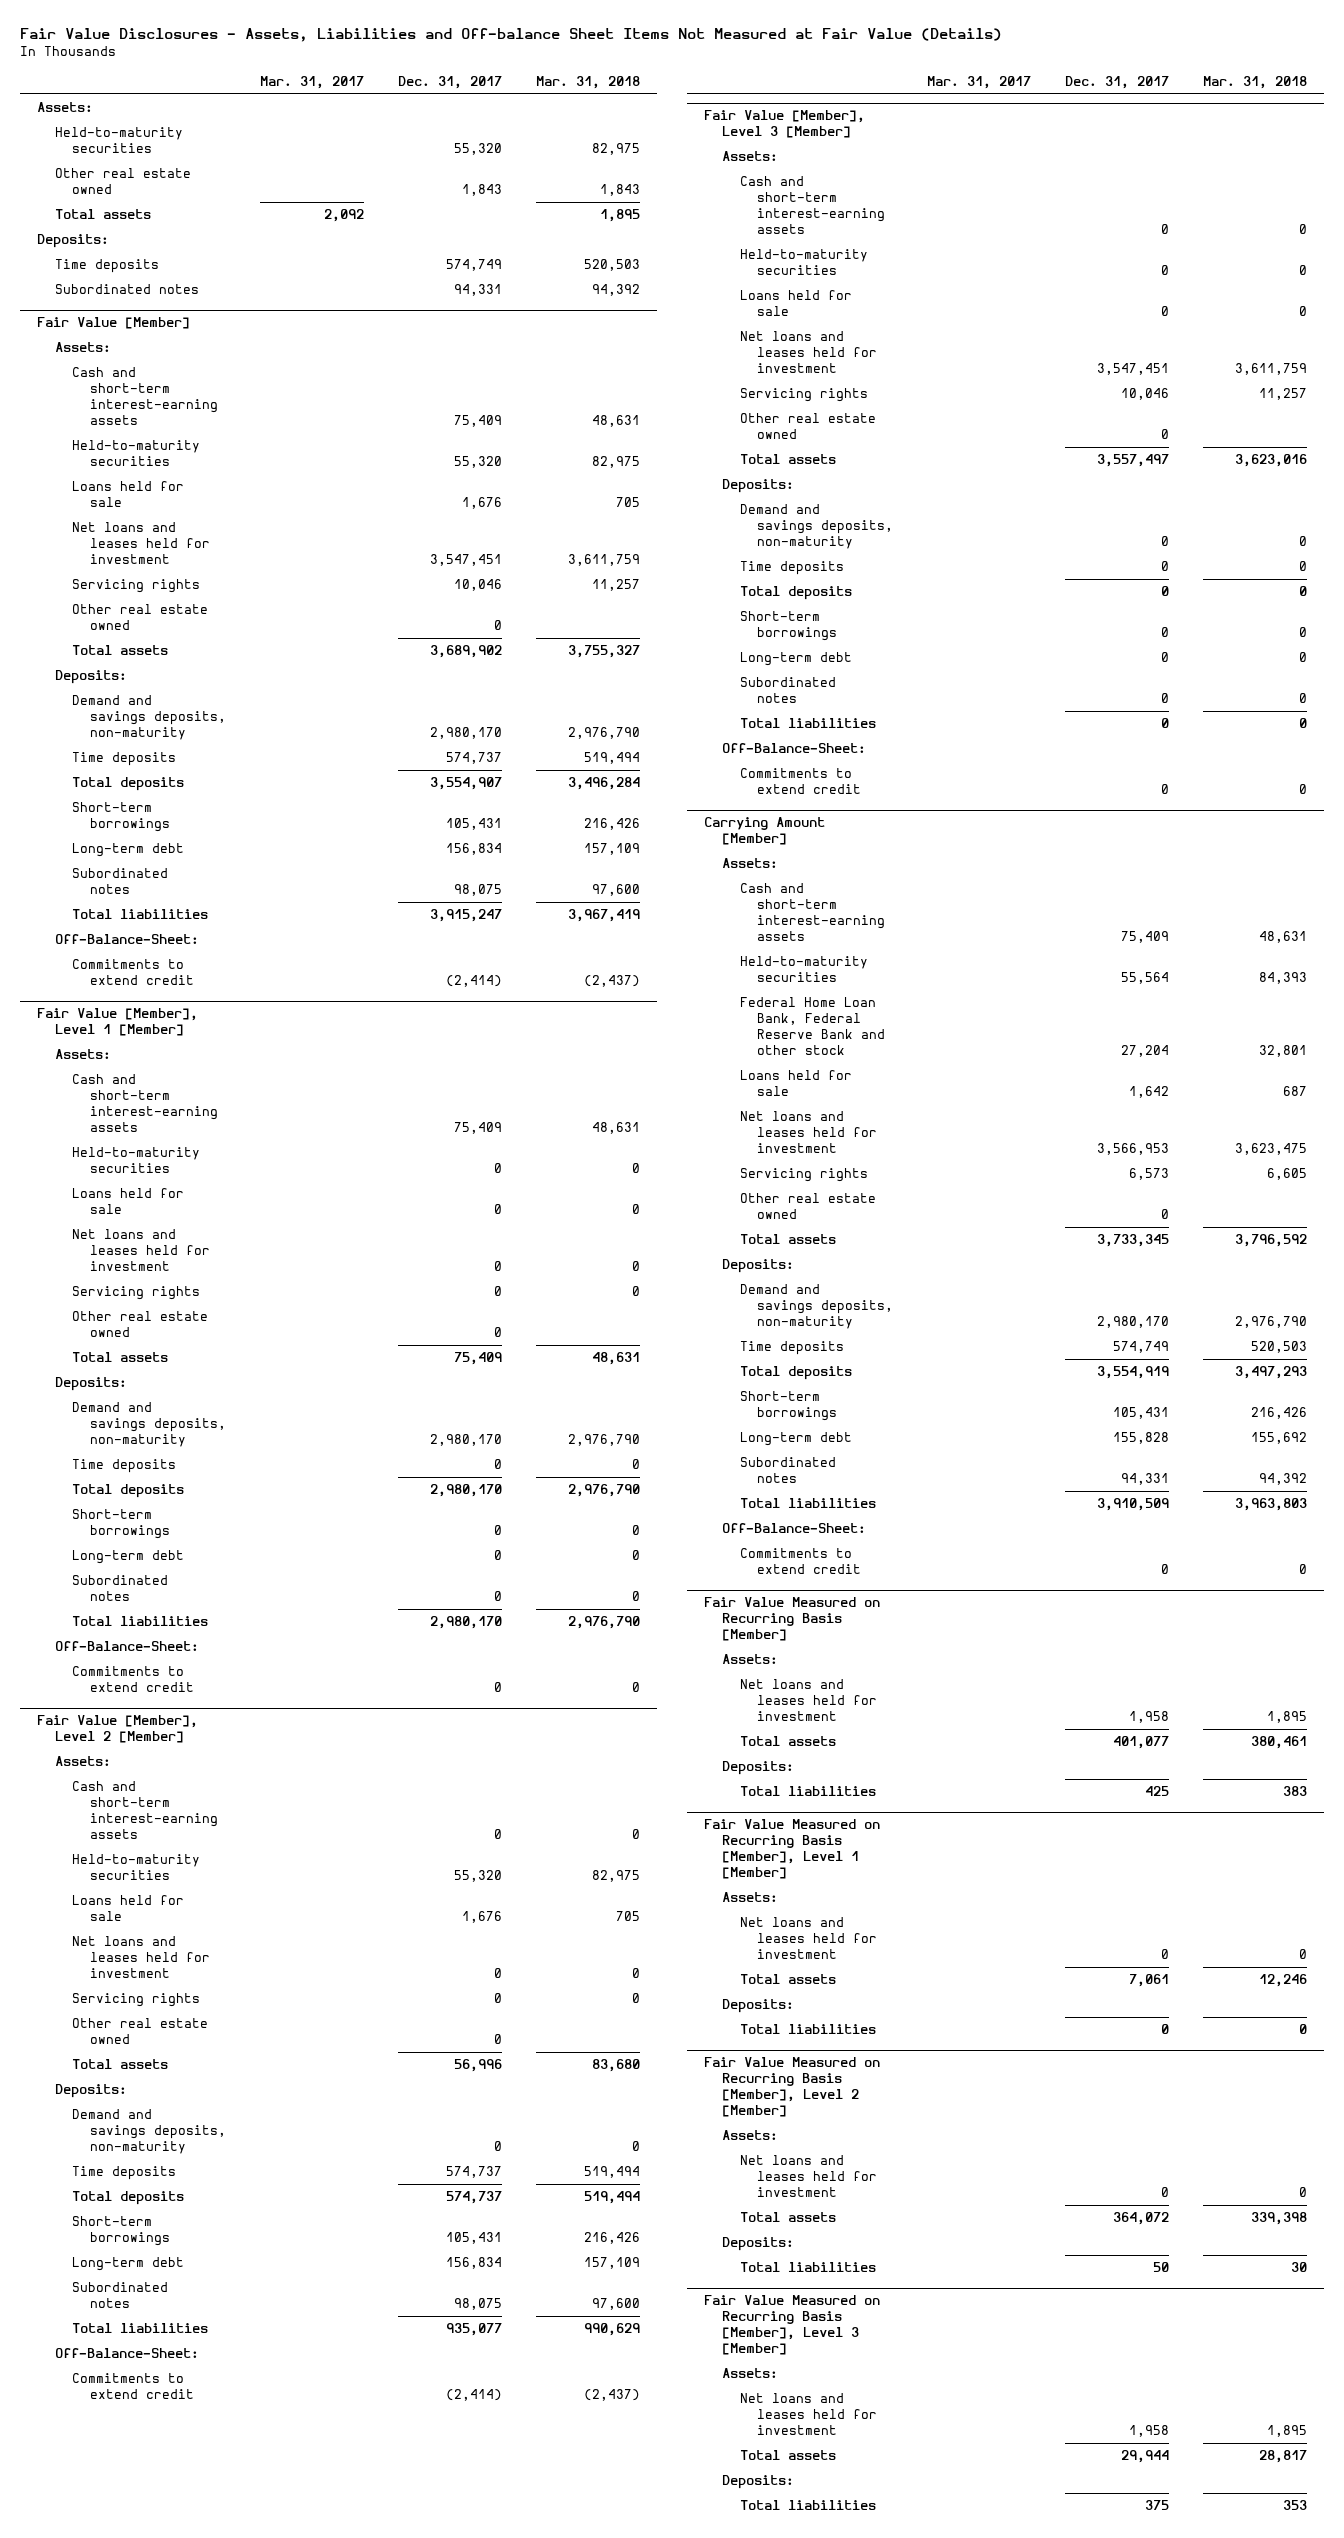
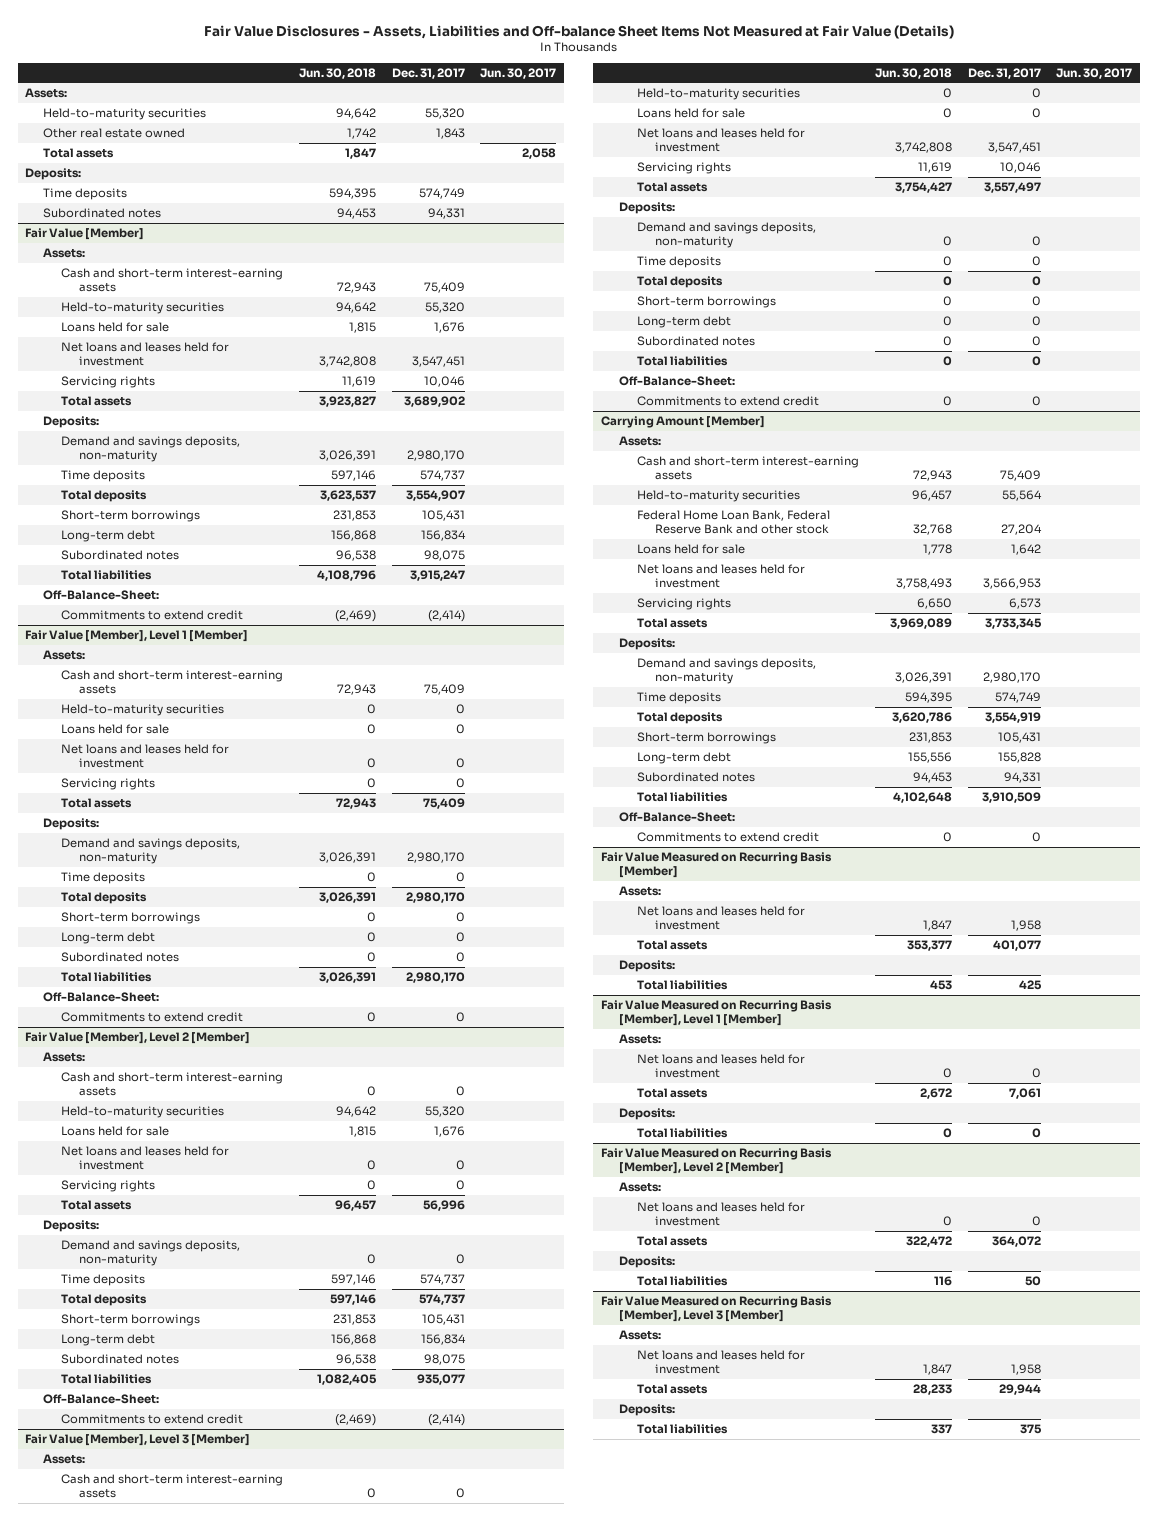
- | Mar. 31, 2017 | Dec. 31, 2017 | Mar. 31, 2018
+ | Jun. 30, 2018 | Dec. 31, 2017 | Jun. 30, 2017
@ Fair Value [Member]
- Other real estate owned | | 0 |
@ Fair Value [Member], Level 1 [Member]
- Other real estate owned | | 0 |
@ Fair Value [Member], Level 2 [Member]
- Other real estate owned | | 0 |
@ Fair Value [Member], Level 3 [Member]
- Other real estate owned | | 0 |
@ Carrying Amount [Member]
- Other real estate owned | | 0 |

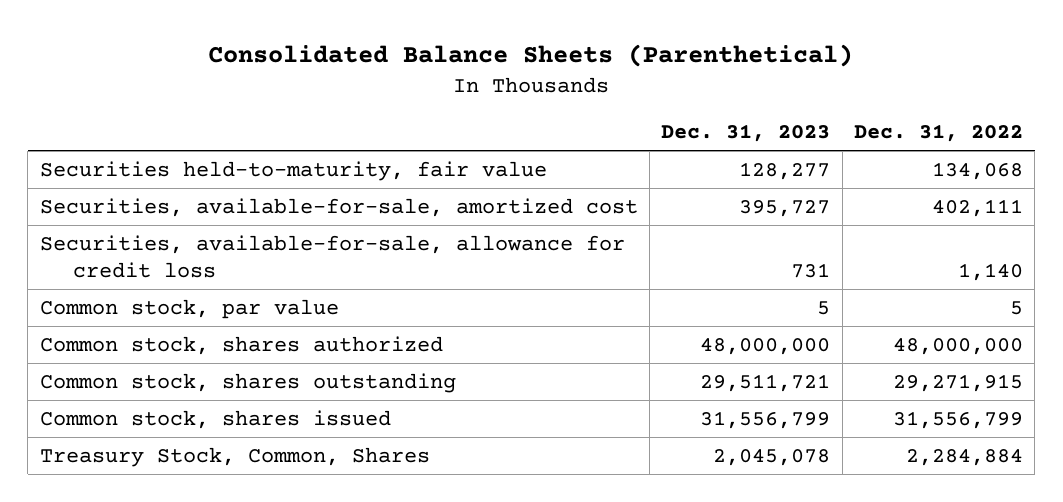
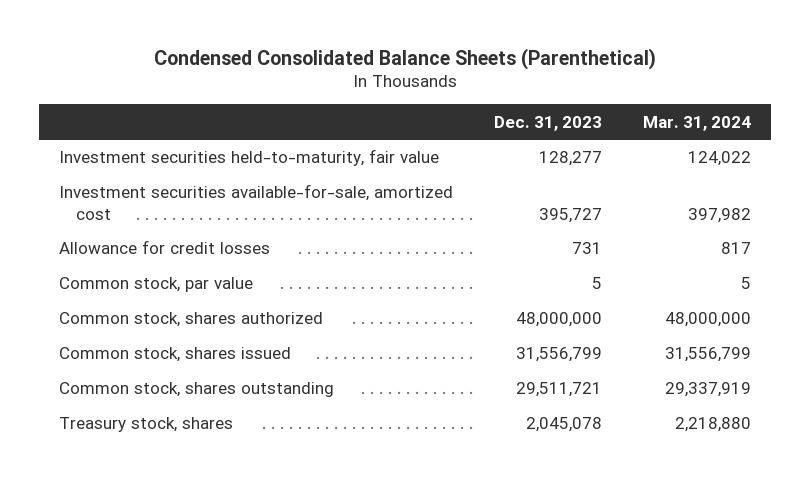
- Consolidated Balance Sheets (Parenthetical)
+ Condensed Consolidated Balance Sheets (Parenthetical)
- | Dec. 31, 2023 | Dec. 31, 2022
+ | Dec. 31, 2023 | Mar. 31, 2024
- Securities held-to-maturity, fair value | 128,277 | 134,068
- Securities, available-for-sale, amortized cost | 395,727 | 402,111
- Securities, available-for-sale, allowance for credit loss | 731 | 1,140
+ Investment securities held-to-maturity, fair value | 128,277 | 124,022
+ Investment securities available-for-sale, amortized cost | 395,727 | 397,982
+ Allowance for credit losses | 731 | 817
- Treasury Stock, Common, Shares | 2,045,078 | 2,284,884
moved down: Common stock, shares outstanding | 29,511,721 | 29,337,919
+ Treasury stock, shares | 2,045,078 | 2,218,880

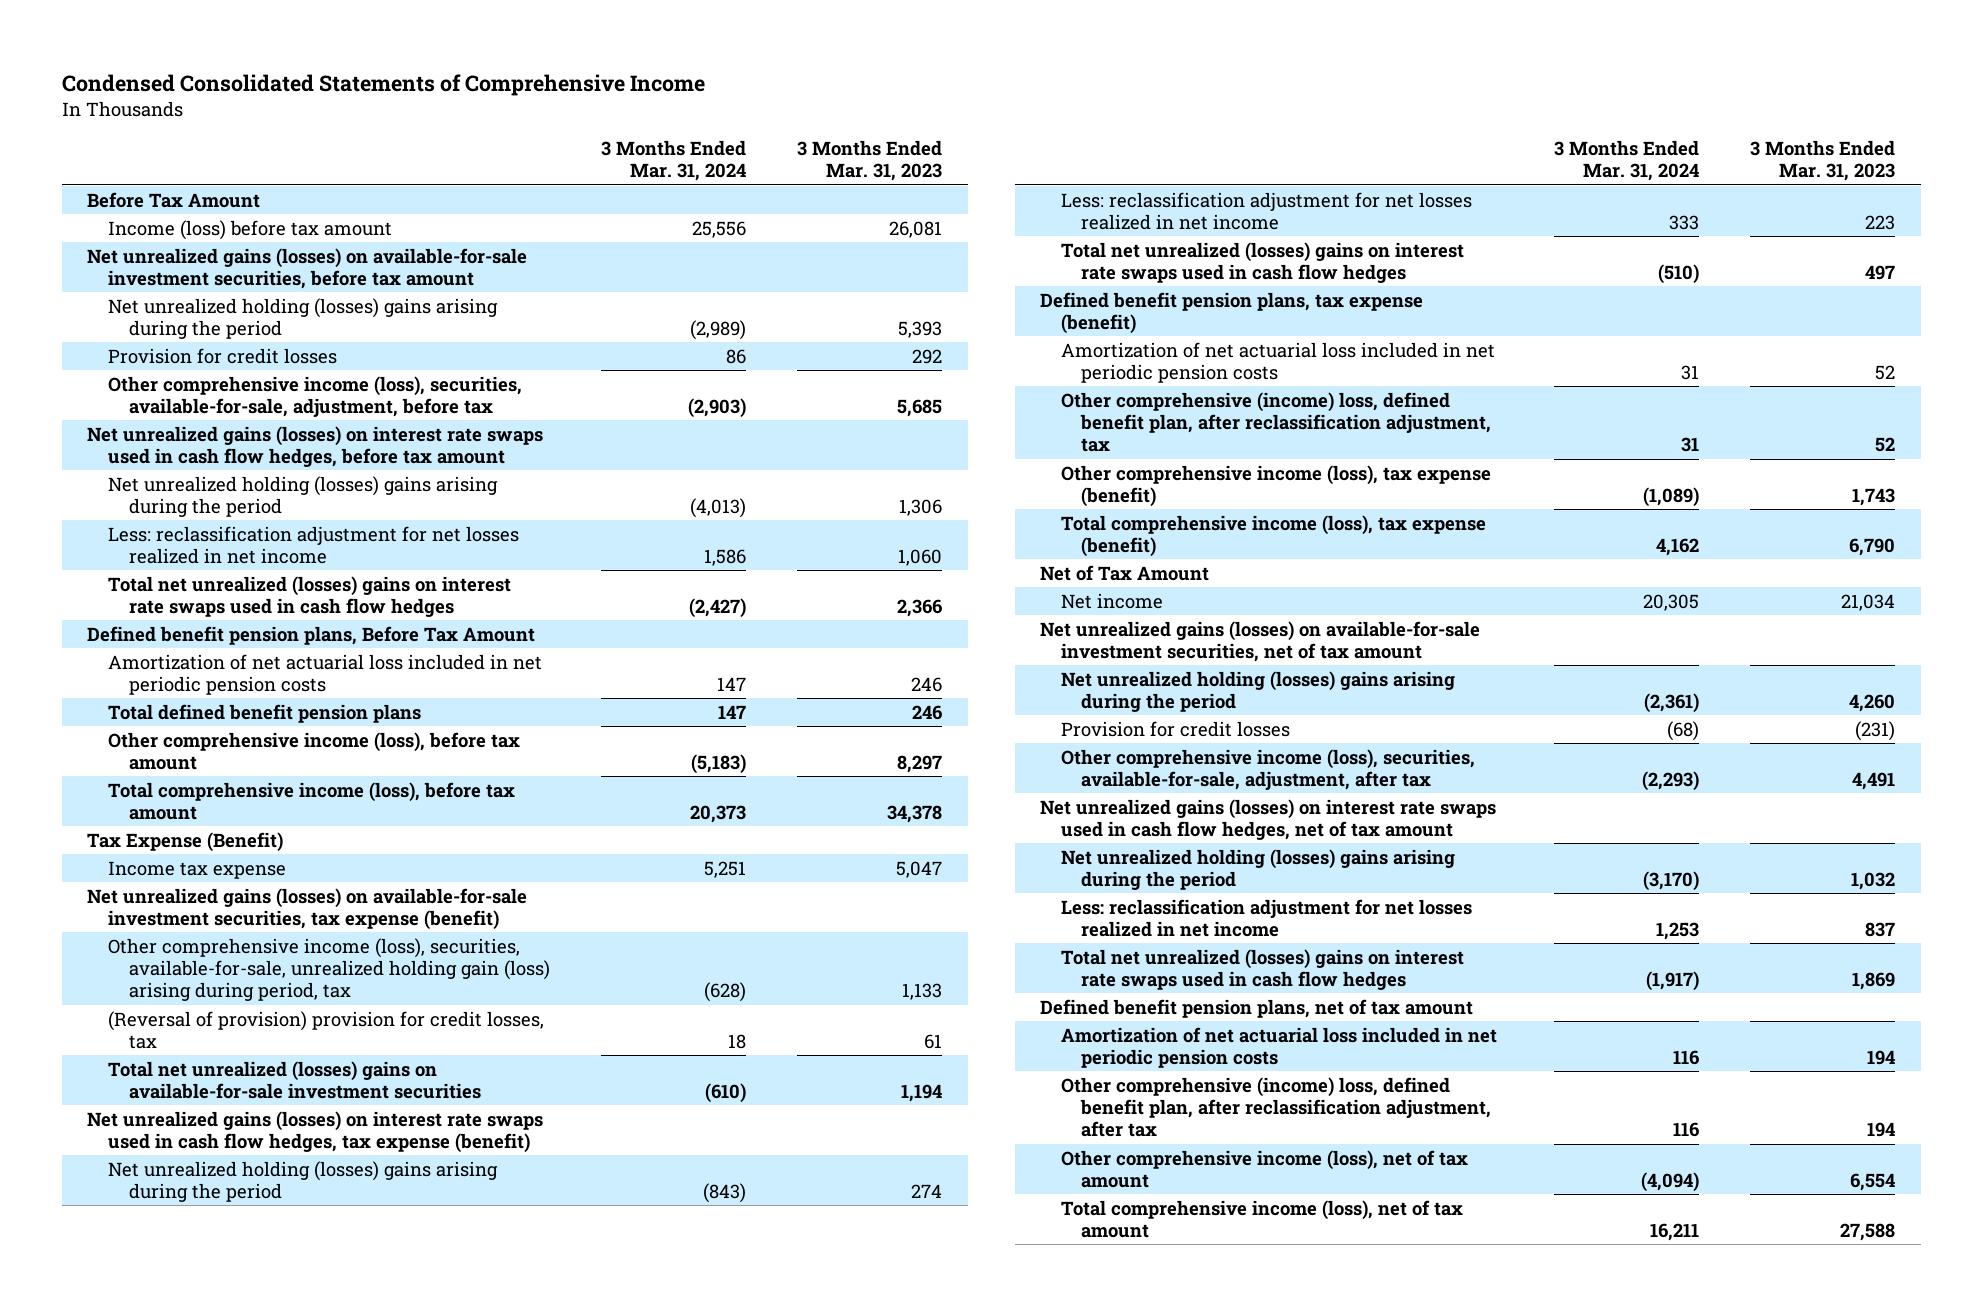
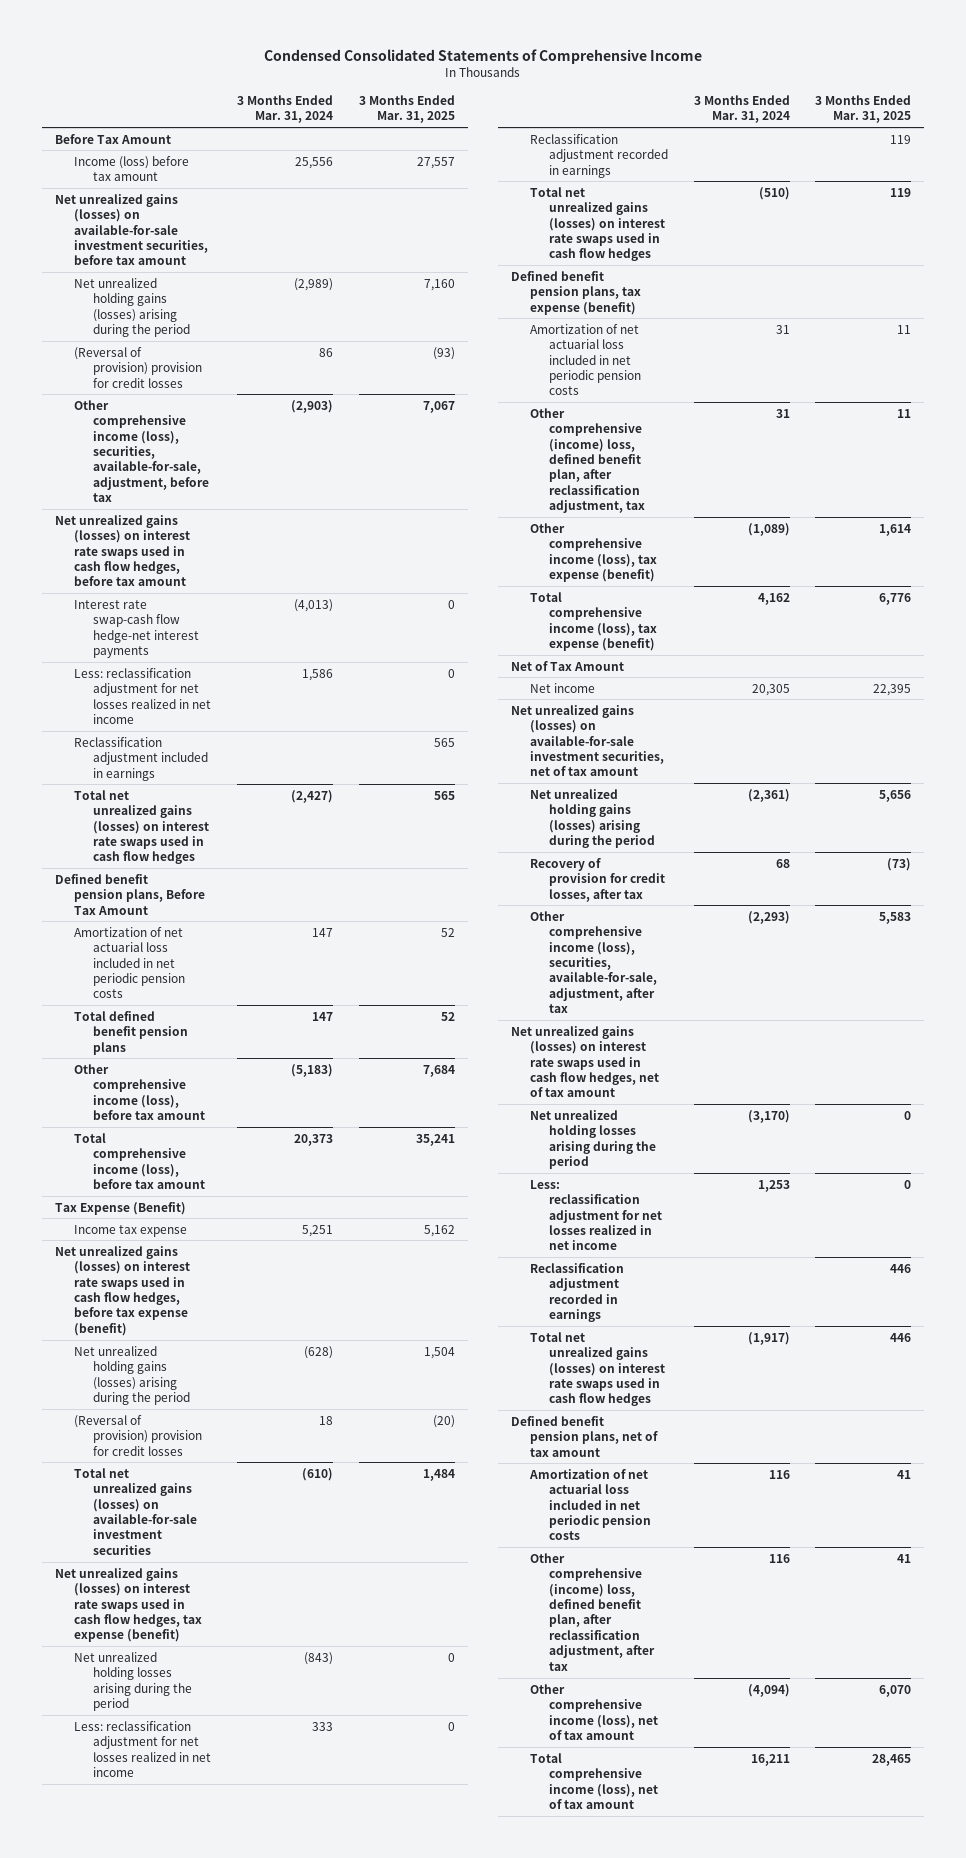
- | 3 Months Ended Mar. 31, 2024 | 3 Months Ended Mar. 31, 2023
+ | 3 Months Ended Mar. 31, 2024 | 3 Months Ended Mar. 31, 2025
- Net unrealized holding (losses) gains arising during the period | (2,989) | 5,393
- Provision for credit losses | 86 | 292
+ Net unrealized holding gains (losses) arising during the period | (2,989) | 7,160
+ (Reversal of provision) provision for credit losses | 86 | (93)
- Net unrealized holding (losses) gains arising during the period | (4,013) | 1,306
+ Interest rate swap-cash flow hedge-net interest payments | (4,013) | 0
- Total net unrealized (losses) gains on interest rate swaps used in cash flow hedges | (2,427) | 2,366
+ Reclassification adjustment included in earnings | | 565
+ Total net unrealized gains (losses) on interest rate swaps used in cash flow hedges | (2,427) | 565
- Net unrealized gains (losses) on available-for-sale investment securities, tax expense (benefit)
- Other comprehensive income (loss), securities, available-for-sale, unrealized holding gain (loss) arising during period, tax | (628) | 1,133
- (Reversal of provision) provision for credit losses, tax | 18 | 61
- Total net unrealized (losses) gains on available-for-sale investment securities | (610) | 1,194
+ Net unrealized gains (losses) on interest rate swaps used in cash flow hedges, before tax expense (benefit)
+ Net unrealized holding gains (losses) arising during the period | (628) | 1,504
+ (Reversal of provision) provision for credit losses | 18 | (20)
+ Total net unrealized gains (losses) on available-for-sale investment securities | (610) | 1,484
- Net unrealized holding (losses) gains arising during the period | (843) | 274
+ Net unrealized holding losses arising during the period | (843) | 0
- Total net unrealized (losses) gains on interest rate swaps used in cash flow hedges | (510) | 497
+ Reclassification adjustment recorded in earnings | | 119
+ Total net unrealized gains (losses) on interest rate swaps used in cash flow hedges | (510) | 119
- Net unrealized holding (losses) gains arising during the period | (2,361) | 4,260
- Provision for credit losses | (68) | (231)
+ Net unrealized holding gains (losses) arising during the period | (2,361) | 5,656
+ Recovery of provision for credit losses, after tax | 68 | (73)
- Net unrealized holding (losses) gains arising during the period | (3,170) | 1,032
+ Net unrealized holding losses arising during the period | (3,170) | 0
- Total net unrealized (losses) gains on interest rate swaps used in cash flow hedges | (1,917) | 1,869
+ Reclassification adjustment recorded in earnings | | 446
+ Total net unrealized gains (losses) on interest rate swaps used in cash flow hedges | (1,917) | 446

